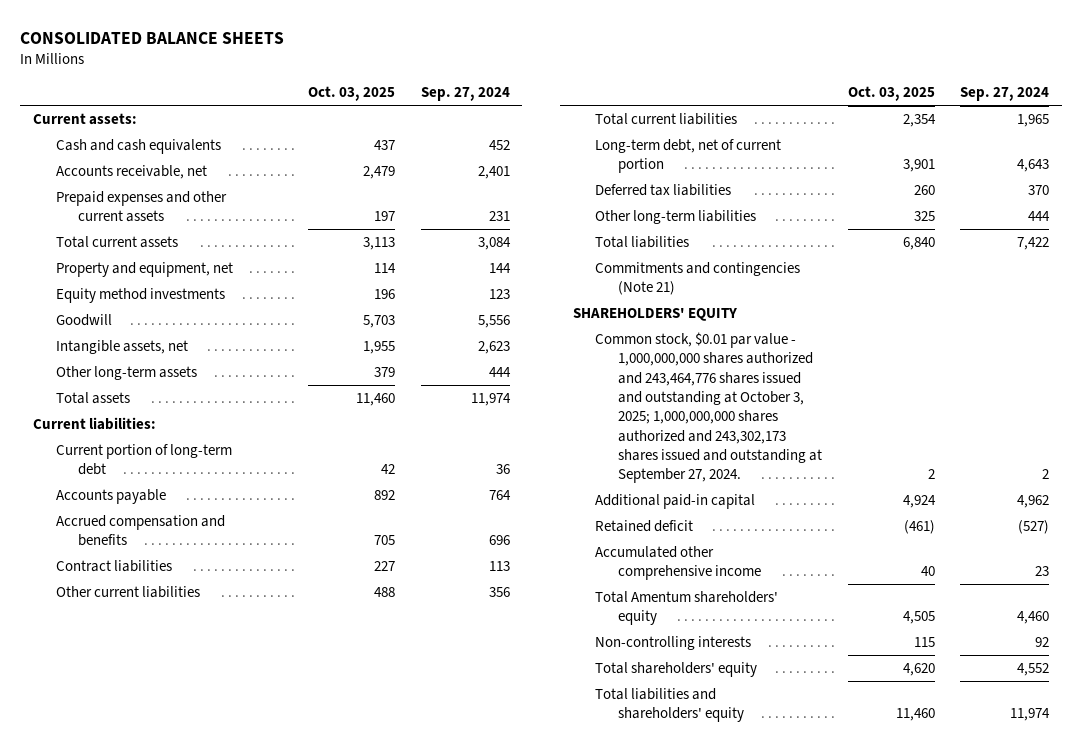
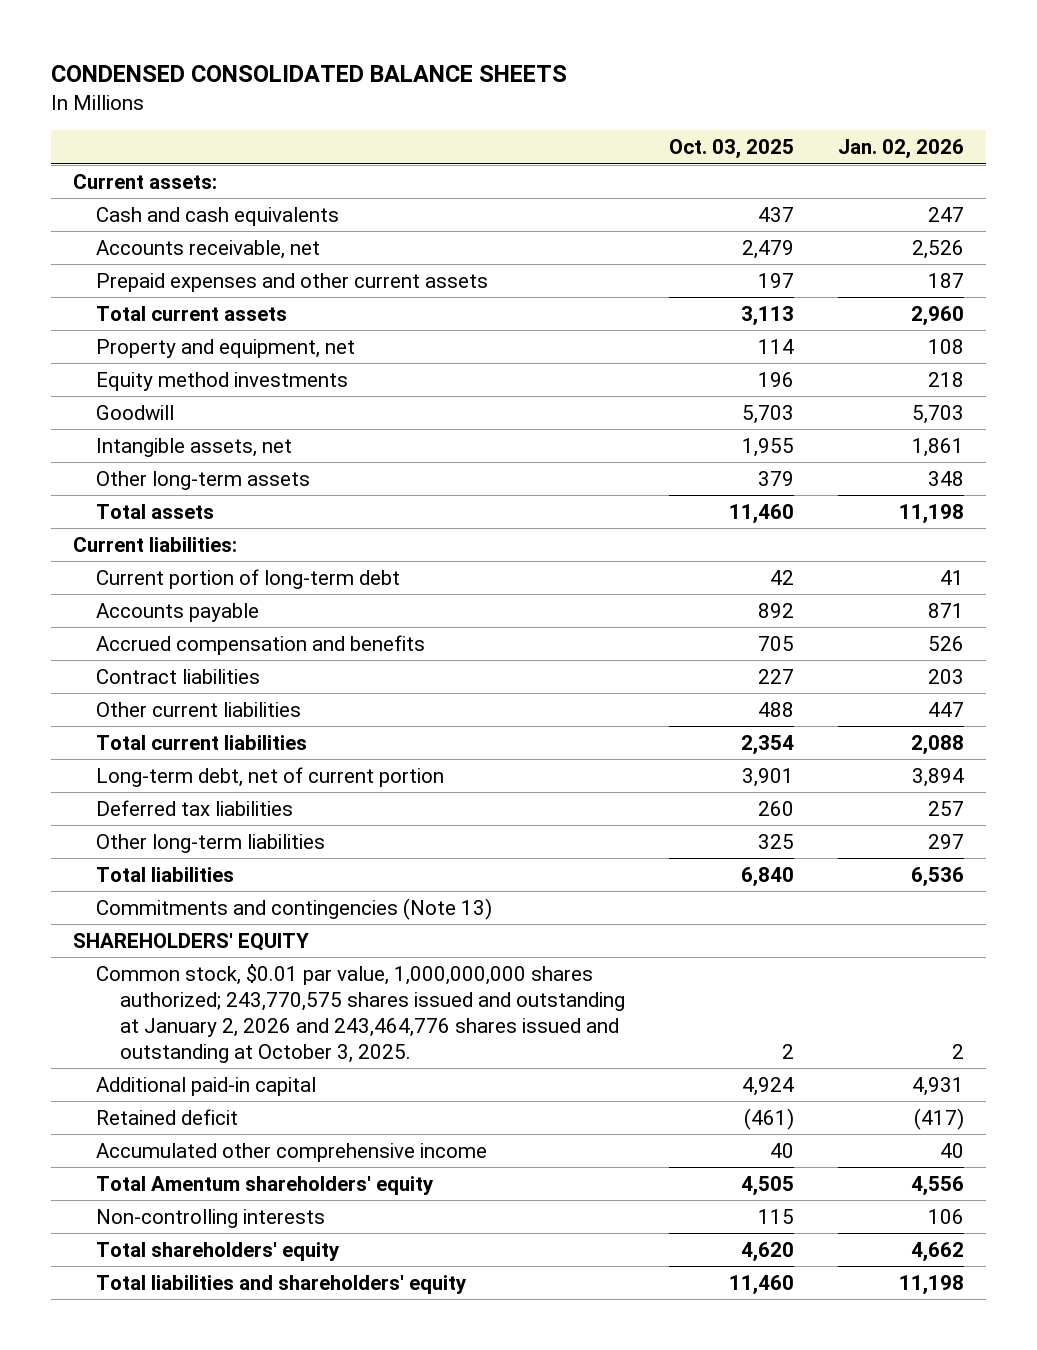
- CONSOLIDATED BALANCE SHEETS
+ CONDENSED CONSOLIDATED BALANCE SHEETS
- | Oct. 03, 2025 | Sep. 27, 2024
+ | Oct. 03, 2025 | Jan. 02, 2026
- Commitments and contingencies (Note 21)
+ Commitments and contingencies (Note 13)
- Common stock, $0.01 par value - 1,000,000,000 shares authorized and 243,464,776 shares issued and outstanding at October 3, 2025; 1,000,000,000 shares authorized and 243,302,173 shares issued and outstanding at September 27, 2024. | 2 | 2
+ Common stock, $0.01 par value, 1,000,000,000 shares authorized; 243,770,575 shares issued and outstanding at January 2, 2026 and 243,464,776 shares issued and outstanding at October 3, 2025. | 2 | 2

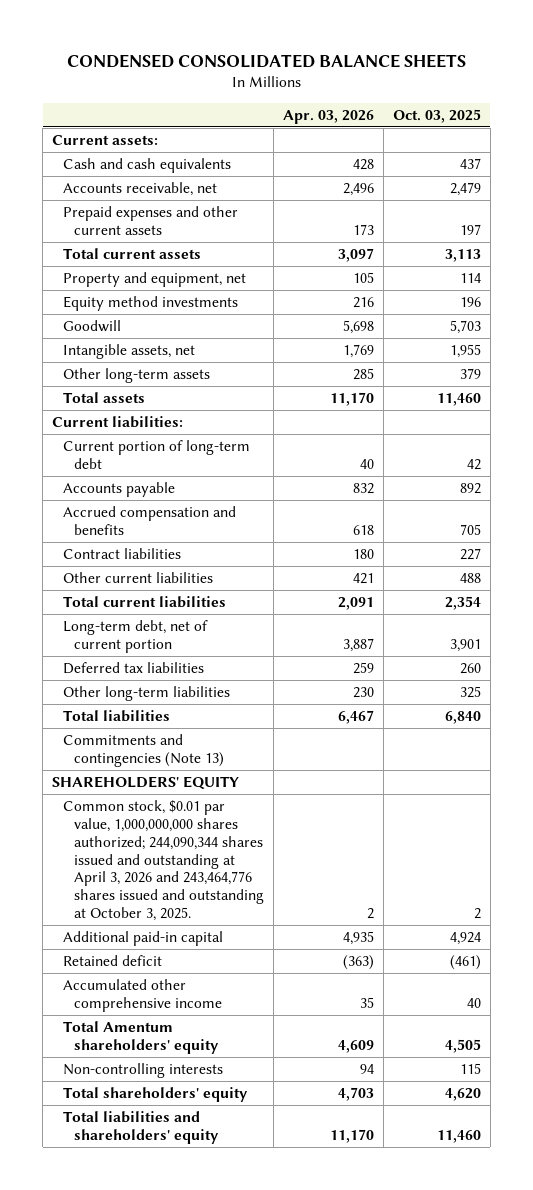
- | Oct. 03, 2025 | Jan. 02, 2026
+ | Apr. 03, 2026 | Oct. 03, 2025
- Common stock, $0.01 par value, 1,000,000,000 shares authorized; 243,770,575 shares issued and outstanding at January 2, 2026 and 243,464,776 shares issued and outstanding at October 3, 2025. | 2 | 2
+ Common stock, $0.01 par value, 1,000,000,000 shares authorized; 244,090,344 shares issued and outstanding at April 3, 2026 and 243,464,776 shares issued and outstanding at October 3, 2025. | 2 | 2

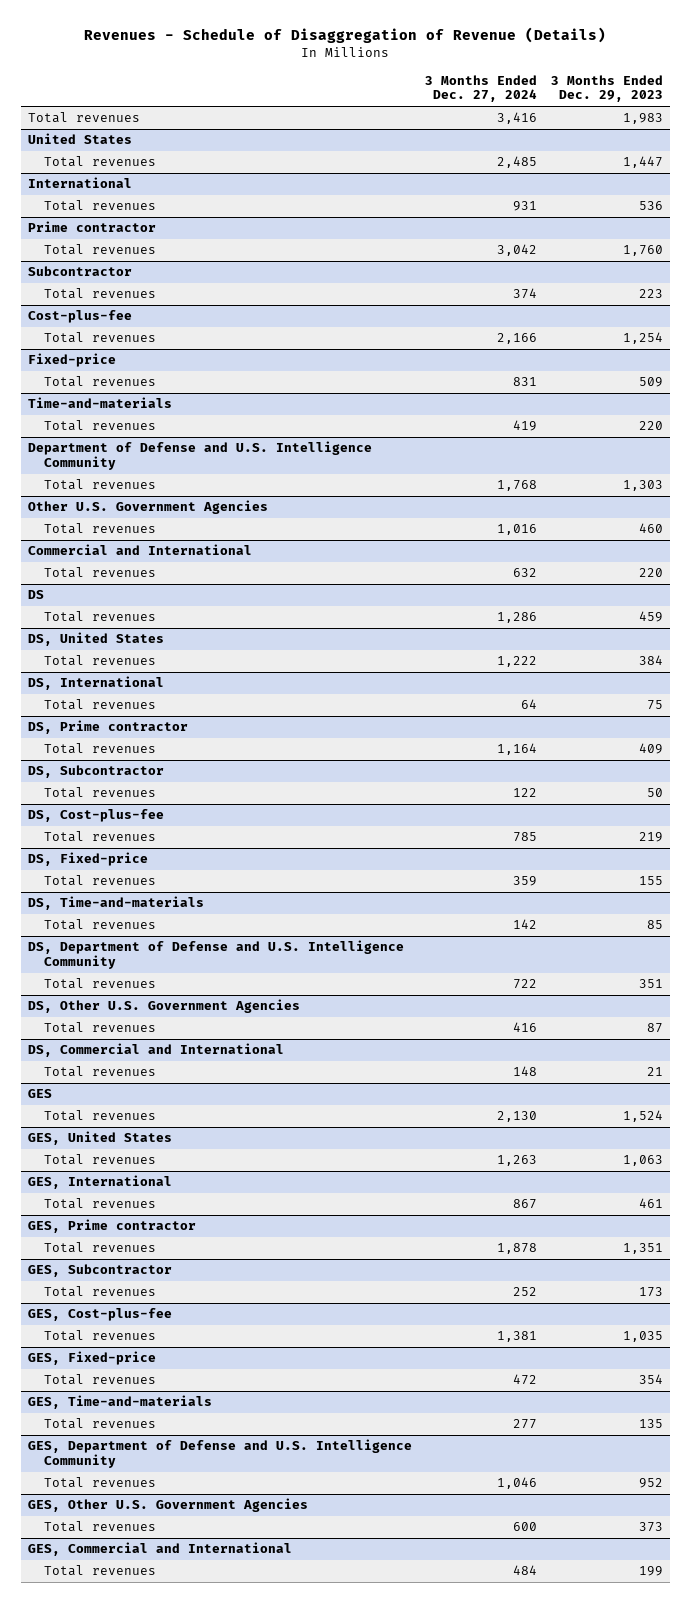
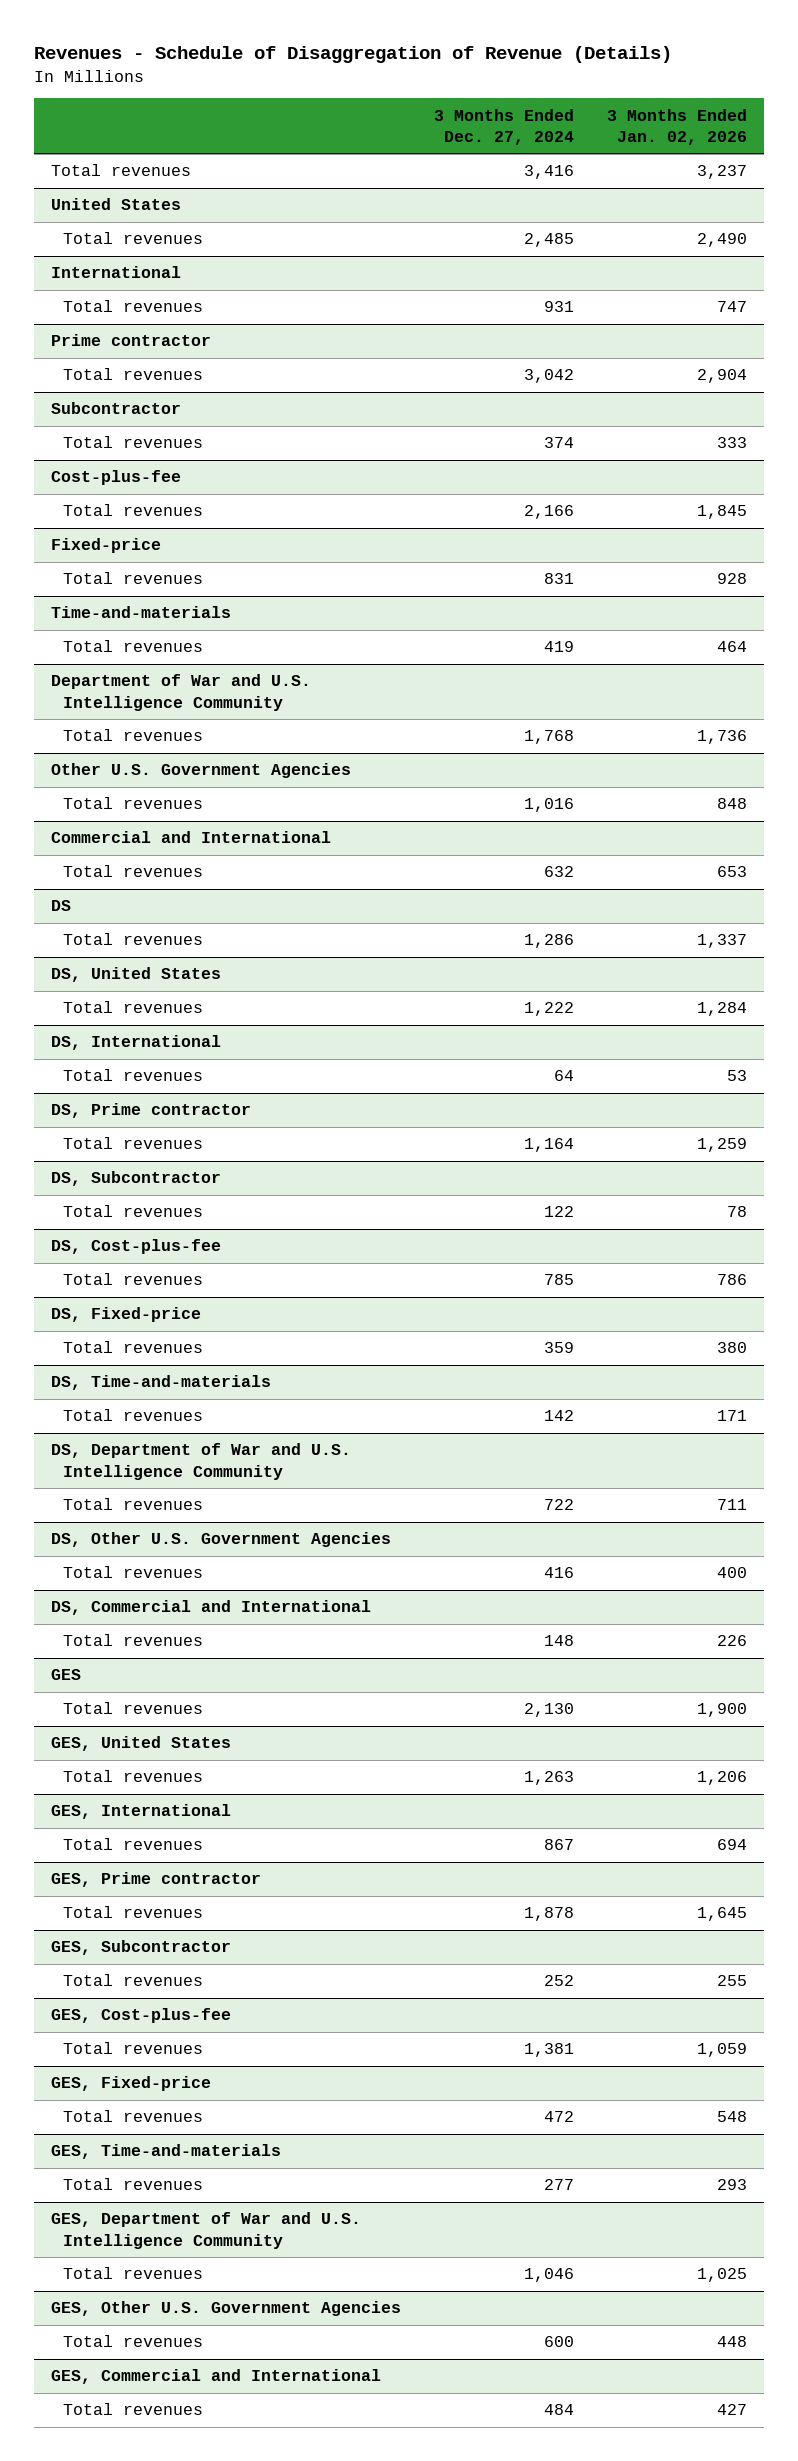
- | 3 Months Ended Dec. 27, 2024 | 3 Months Ended Dec. 29, 2023
+ | 3 Months Ended Dec. 27, 2024 | 3 Months Ended Jan. 02, 2026
- Department of Defense and U.S. Intelligence Community
+ Department of War and U.S. Intelligence Community
- DS, Department of Defense and U.S. Intelligence Community
+ DS, Department of War and U.S. Intelligence Community
- GES, Department of Defense and U.S. Intelligence Community
+ GES, Department of War and U.S. Intelligence Community

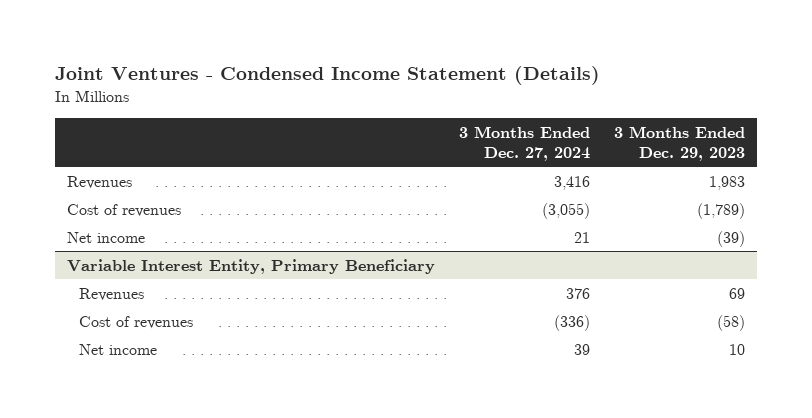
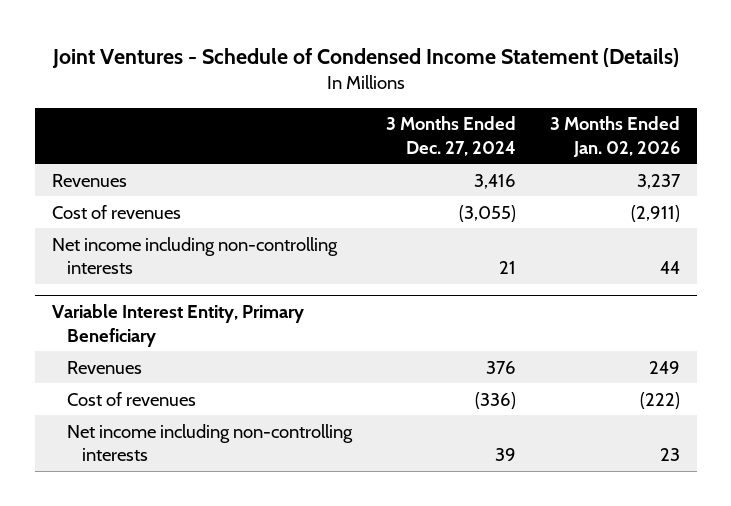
- Joint Ventures - Condensed Income Statement (Details)
+ Joint Ventures - Schedule of Condensed Income Statement (Details)
- | 3 Months Ended Dec. 27, 2024 | 3 Months Ended Dec. 29, 2023
+ | 3 Months Ended Dec. 27, 2024 | 3 Months Ended Jan. 02, 2026
- Net income | 21 | (39)
+ Net income including non-controlling interests | 21 | 44
@ Variable Interest Entity, Primary Beneficiary
- Net income | 39 | 10
+ Net income including non-controlling interests | 39 | 23

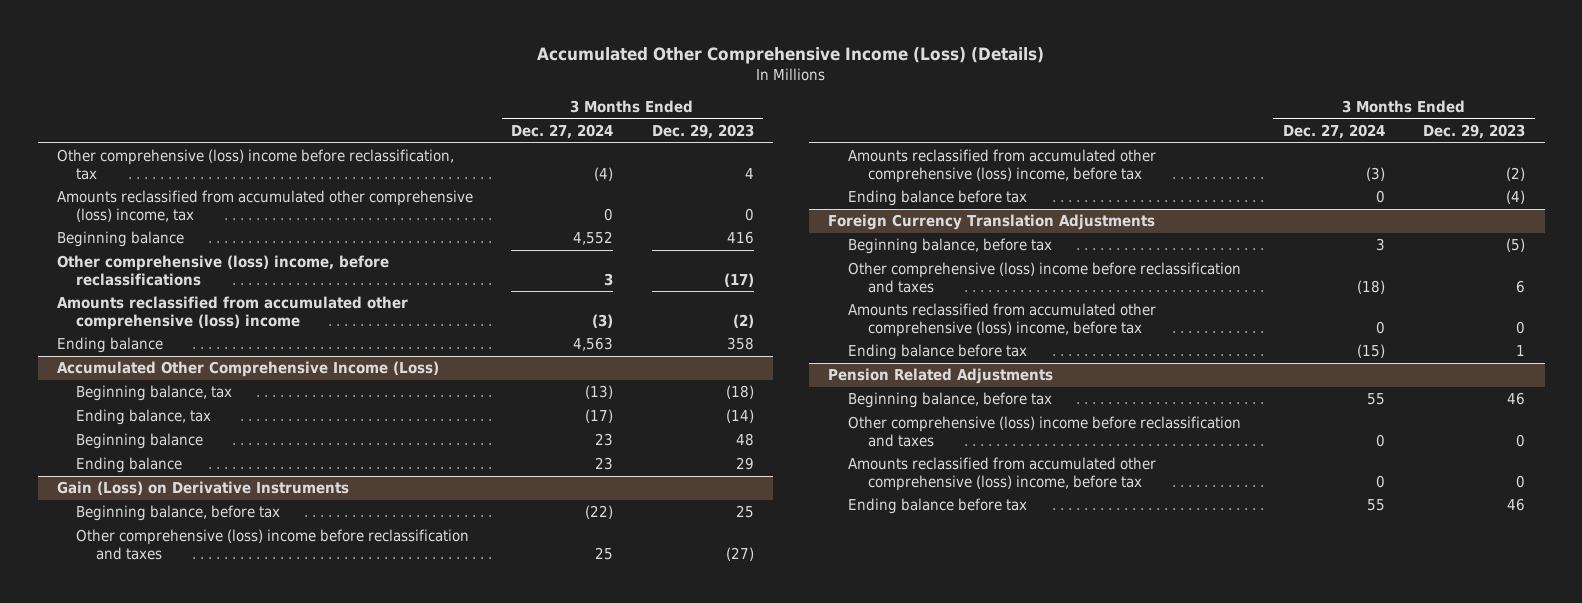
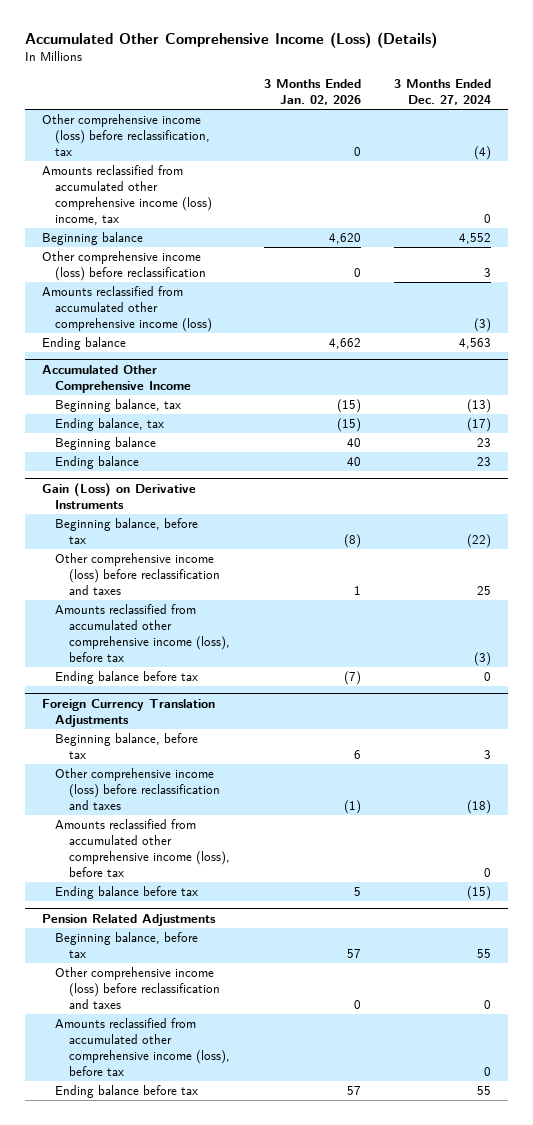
- | 3 Months Ended Dec. 27, 2024 | 3 Months Ended Dec. 29, 2023
+ | 3 Months Ended Jan. 02, 2026 | 3 Months Ended Dec. 27, 2024
- Other comprehensive (loss) income before reclassification, tax | (4) | 4
- Amounts reclassified from accumulated other comprehensive (loss) income, tax | 0 | 0
+ Other comprehensive income (loss) before reclassification, tax | 0 | (4)
+ Amounts reclassified from accumulated other comprehensive income (loss) income, tax | | 0
- Other comprehensive (loss) income, before reclassifications | 3 | (17)
- Amounts reclassified from accumulated other comprehensive (loss) income | (3) | (2)
+ Other comprehensive income (loss) before reclassification | 0 | 3
+ Amounts reclassified from accumulated other comprehensive income (loss) | | (3)
- Accumulated Other Comprehensive Income (Loss)
+ Accumulated Other Comprehensive Income
@ Gain (Loss) on Derivative Instruments
- Other comprehensive (loss) income before reclassification and taxes | 25 | (27)
- Amounts reclassified from accumulated other comprehensive (loss) income, before tax | (3) | (2)
+ Other comprehensive income (loss) before reclassification and taxes | 1 | 25
+ Amounts reclassified from accumulated other comprehensive income (loss), before tax | | (3)
@ Foreign Currency Translation Adjustments
- Other comprehensive (loss) income before reclassification and taxes | (18) | 6
- Amounts reclassified from accumulated other comprehensive (loss) income, before tax | 0 | 0
+ Other comprehensive income (loss) before reclassification and taxes | (1) | (18)
+ Amounts reclassified from accumulated other comprehensive income (loss), before tax | | 0
@ Pension Related Adjustments
- Other comprehensive (loss) income before reclassification and taxes | 0 | 0
- Amounts reclassified from accumulated other comprehensive (loss) income, before tax | 0 | 0
+ Other comprehensive income (loss) before reclassification and taxes | 0 | 0
+ Amounts reclassified from accumulated other comprehensive income (loss), before tax | | 0

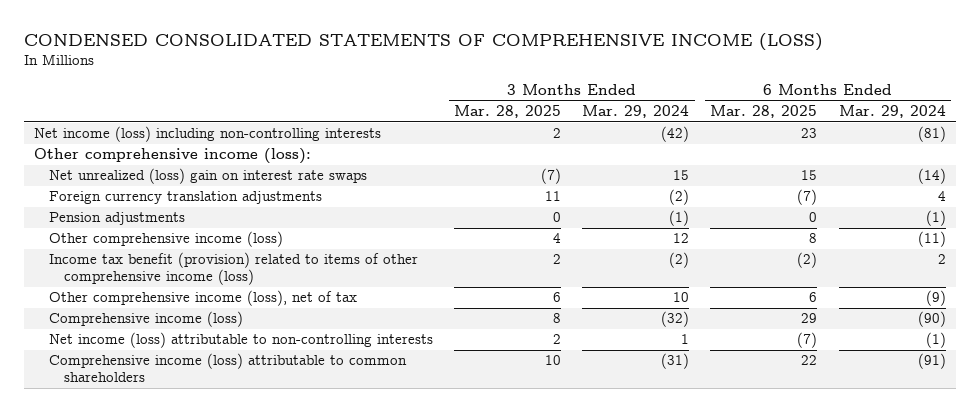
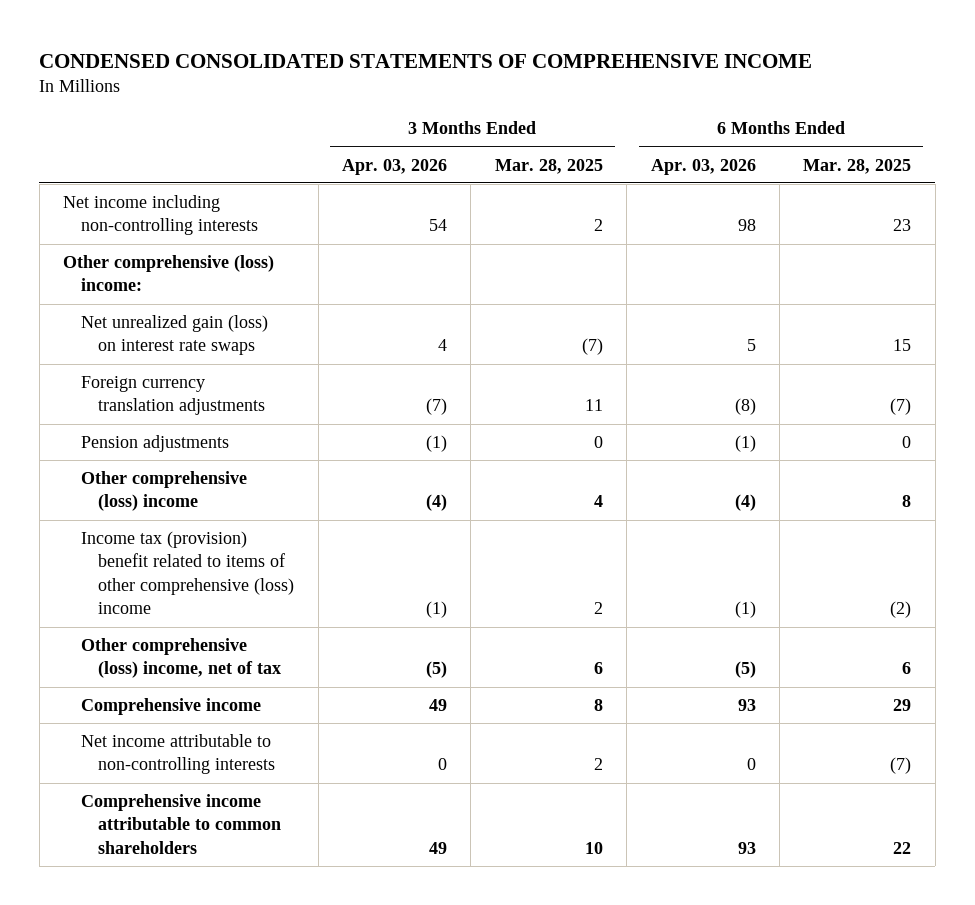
- CONDENSED CONSOLIDATED STATEMENTS OF COMPREHENSIVE INCOME (LOSS)
+ CONDENSED CONSOLIDATED STATEMENTS OF COMPREHENSIVE INCOME
- | 3 Months Ended Mar. 28, 2025 | 3 Months Ended Mar. 29, 2024 | 6 Months Ended Mar. 28, 2025 | 6 Months Ended Mar. 29, 2024
+ | 3 Months Ended Apr. 03, 2026 | 3 Months Ended Mar. 28, 2025 | 6 Months Ended Apr. 03, 2026 | 6 Months Ended Mar. 28, 2025
- Net income (loss) including non-controlling interests | 2 | (42) | 23 | (81)
- Other comprehensive income (loss):
- Net unrealized (loss) gain on interest rate swaps | (7) | 15 | 15 | (14)
+ Net income including non-controlling interests | 54 | 2 | 98 | 23
+ Other comprehensive (loss) income:
+ Net unrealized gain (loss) on interest rate swaps | 4 | (7) | 5 | 15
- Other comprehensive income (loss) | 4 | 12 | 8 | (11)
- Income tax benefit (provision) related to items of other comprehensive income (loss) | 2 | (2) | (2) | 2
- Other comprehensive income (loss), net of tax | 6 | 10 | 6 | (9)
- Comprehensive income (loss) | 8 | (32) | 29 | (90)
- Net income (loss) attributable to non-controlling interests | 2 | 1 | (7) | (1)
- Comprehensive income (loss) attributable to common shareholders | 10 | (31) | 22 | (91)
+ Other comprehensive (loss) income | (4) | 4 | (4) | 8
+ Income tax (provision) benefit related to items of other comprehensive (loss) income | (1) | 2 | (1) | (2)
+ Other comprehensive (loss) income, net of tax | (5) | 6 | (5) | 6
+ Comprehensive income | 49 | 8 | 93 | 29
+ Net income attributable to non-controlling interests | 0 | 2 | 0 | (7)
+ Comprehensive income attributable to common shareholders | 49 | 10 | 93 | 22

